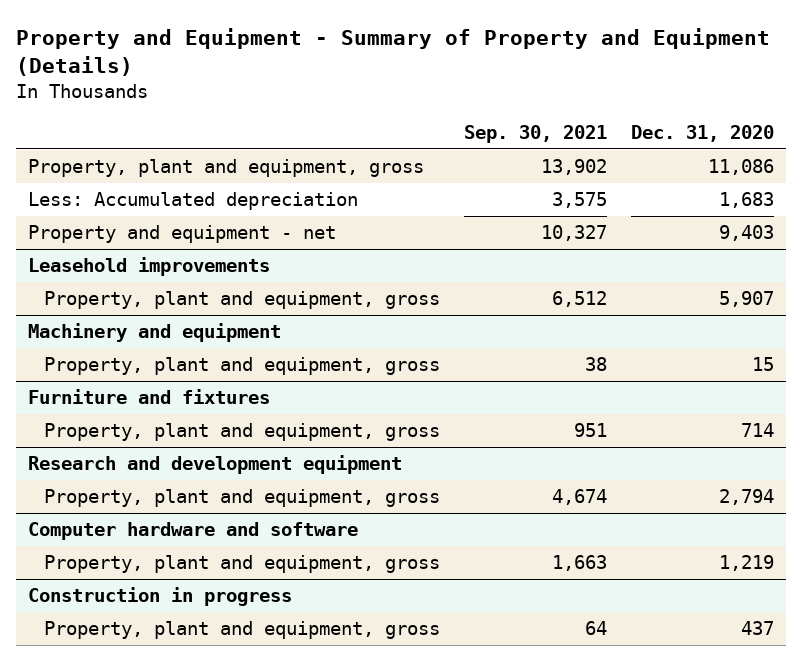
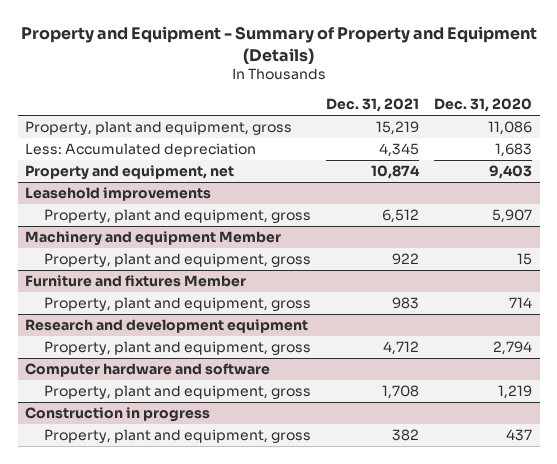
- | Sep. 30, 2021 | Dec. 31, 2020
+ | Dec. 31, 2021 | Dec. 31, 2020
- Property and equipment - net | 10,327 | 9,403
+ Property and equipment, net | 10,874 | 9,403
- Machinery and equipment
+ Machinery and equipment Member
- Furniture and fixtures
+ Furniture and fixtures Member

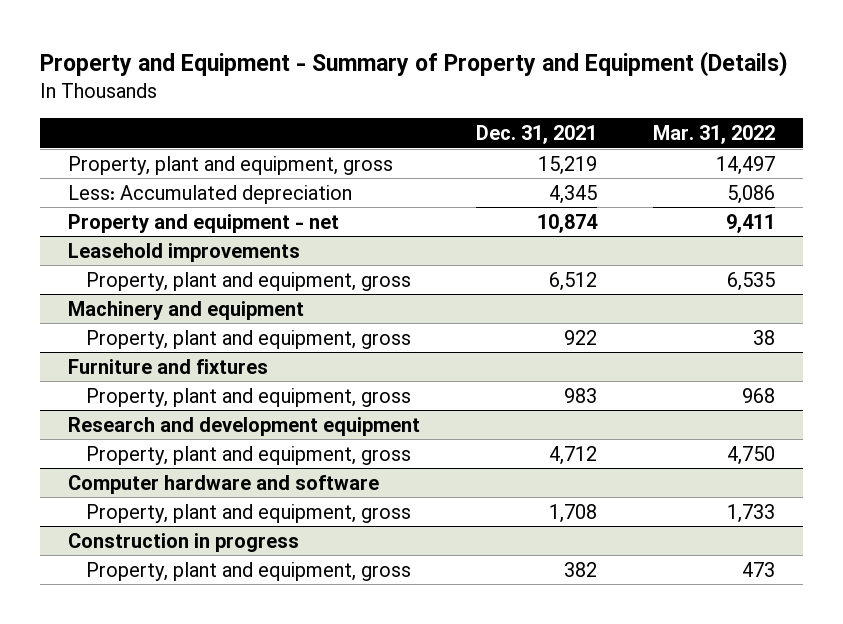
- | Dec. 31, 2021 | Dec. 31, 2020
+ | Dec. 31, 2021 | Mar. 31, 2022
- Property and equipment, net | 10,874 | 9,403
+ Property and equipment - net | 10,874 | 9,411
- Machinery and equipment Member
+ Machinery and equipment
- Furniture and fixtures Member
+ Furniture and fixtures

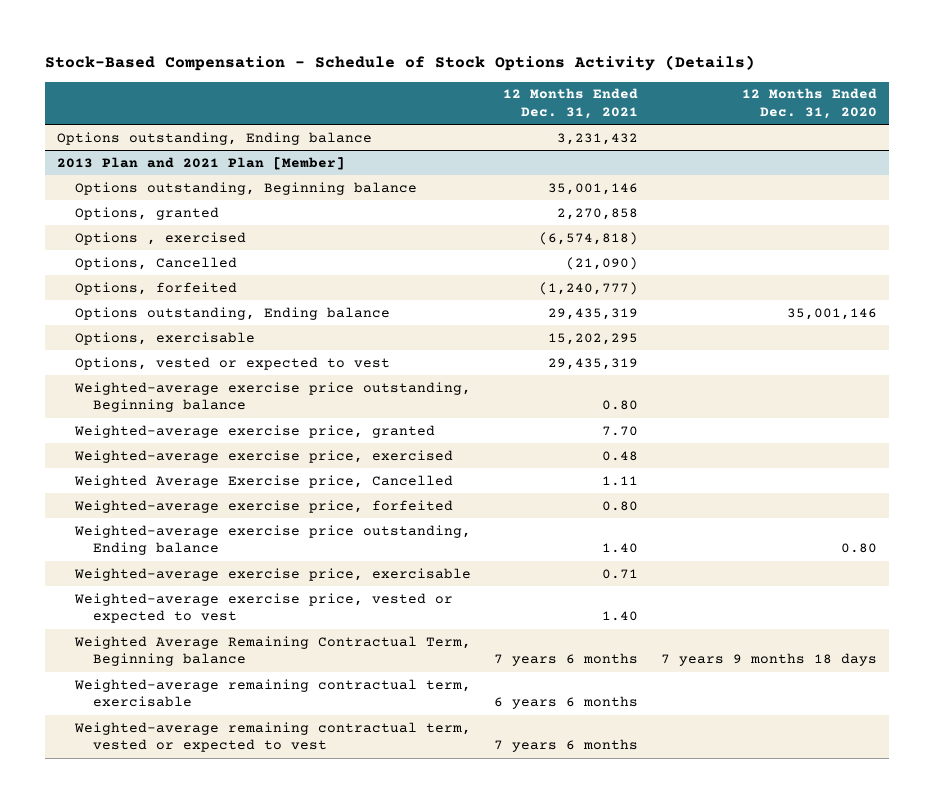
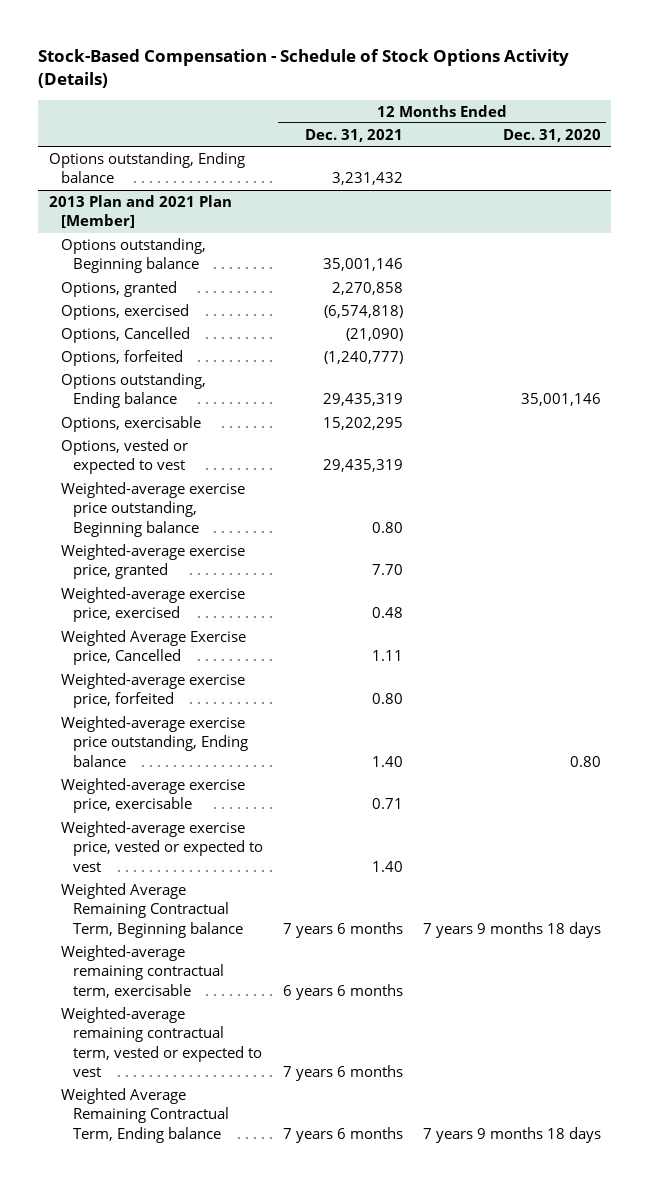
@ 2013 Plan and 2021 Plan [Member]
- Options , exercised | (6,574,818) |
+ Options, exercised | (6,574,818) |
+ Weighted Average Remaining Contractual Term, Ending balance | 7 years 6 months | 7 years 9 months 18 days

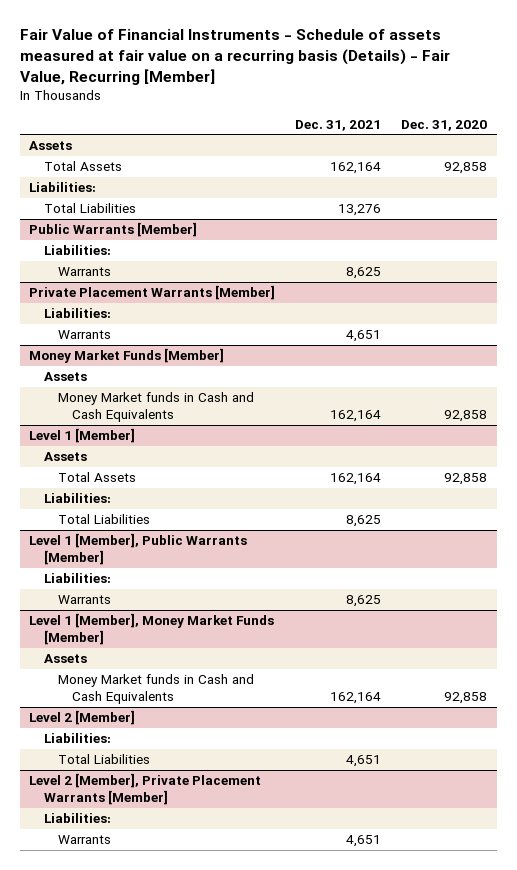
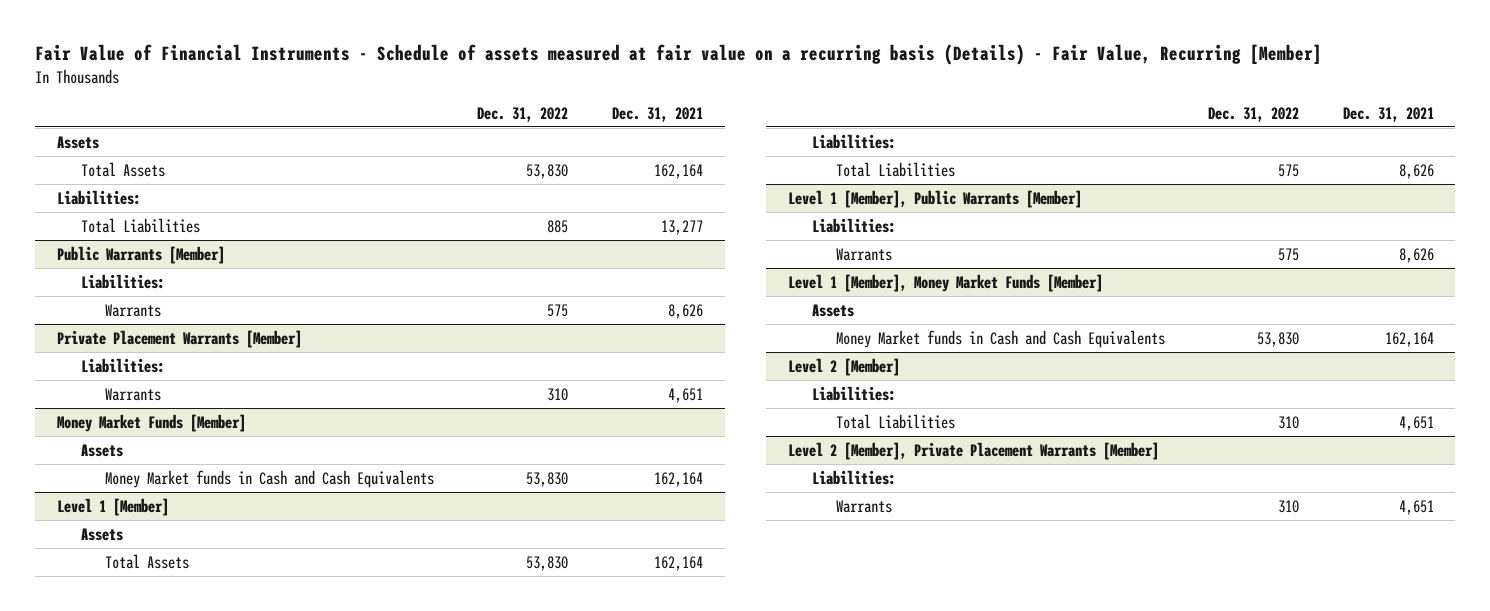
- | Dec. 31, 2021 | Dec. 31, 2020
+ | Dec. 31, 2022 | Dec. 31, 2021
- Total Liabilities | 13,276 |
+ Total Liabilities | 885 | 13,277
@ Public Warrants [Member]
- Warrants | 8,625 |
+ Warrants | 575 | 8,626
@ Level 1 [Member]
- Total Liabilities | 8,625 |
+ Total Liabilities | 575 | 8,626
@ Level 1 [Member], Public Warrants [Member]
- Warrants | 8,625 |
+ Warrants | 575 | 8,626

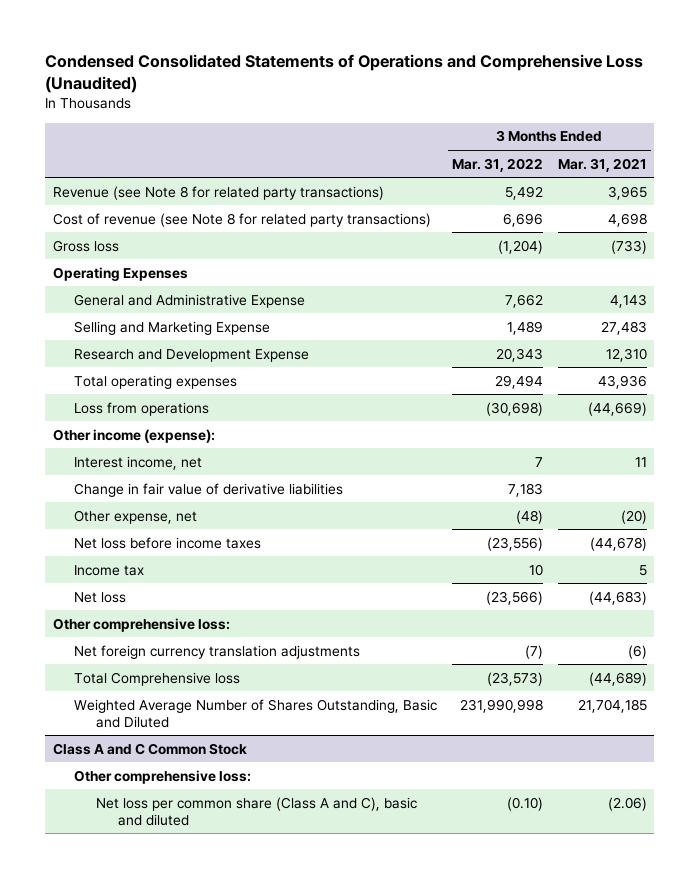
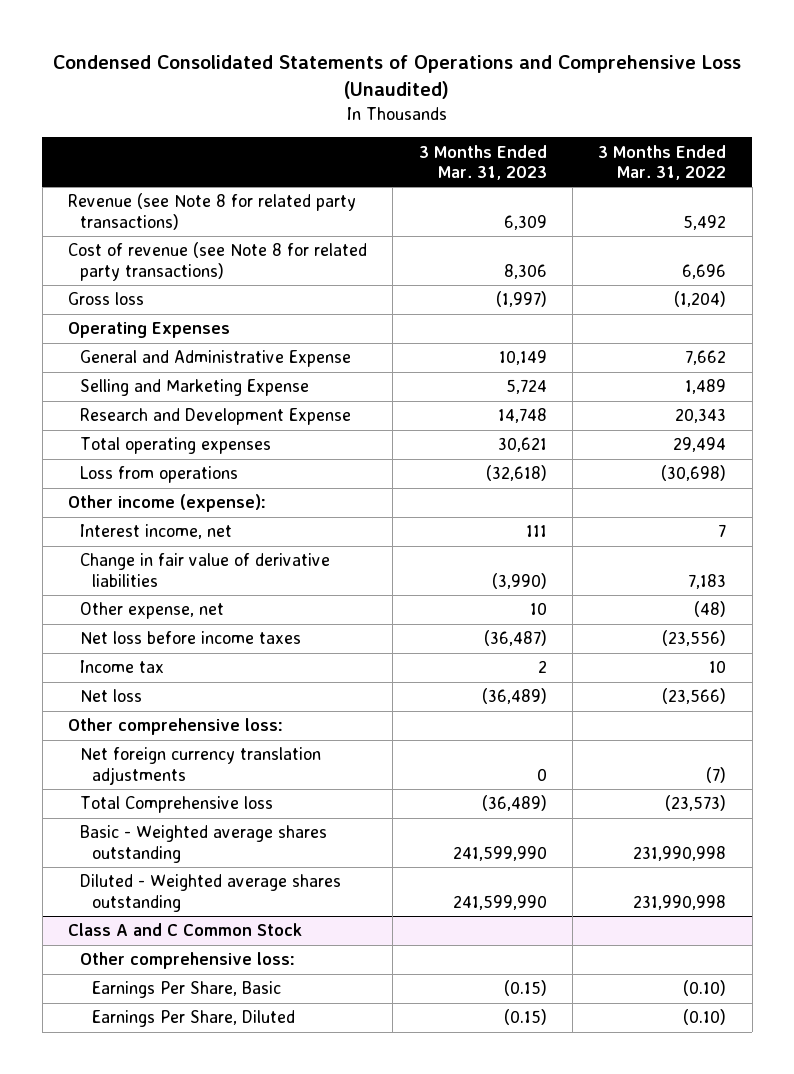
- | 3 Months Ended Mar. 31, 2022 | 3 Months Ended Mar. 31, 2021
+ | 3 Months Ended Mar. 31, 2023 | 3 Months Ended Mar. 31, 2022
- Weighted Average Number of Shares Outstanding, Basic and Diluted | 231,990,998 | 21,704,185
+ Basic - Weighted average shares outstanding | 241,599,990 | 231,990,998
+ Diluted - Weighted average shares outstanding | 241,599,990 | 231,990,998
@ Class A and C Common Stock
- Net loss per common share (Class A and C), basic and diluted | (0.10) | (2.06)
+ Earnings Per Share, Basic | (0.15) | (0.10)
+ Earnings Per Share, Diluted | (0.15) | (0.10)

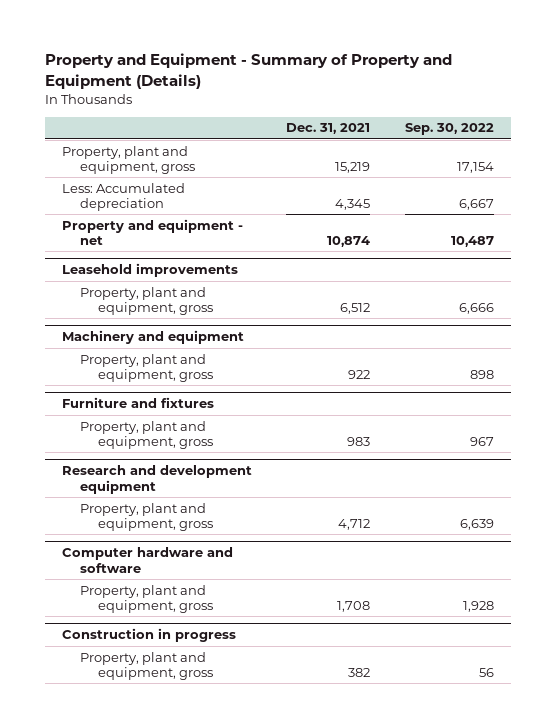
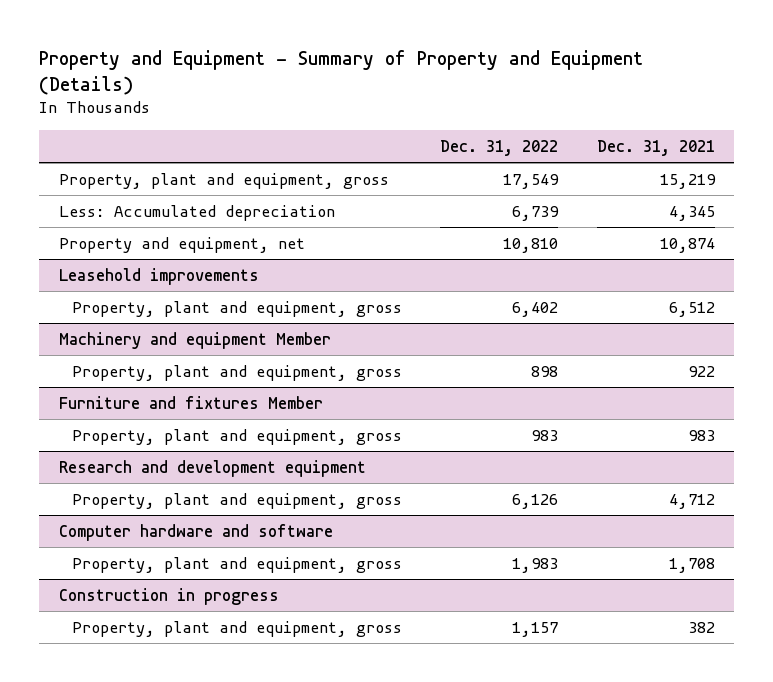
- | Dec. 31, 2021 | Sep. 30, 2022
+ | Dec. 31, 2022 | Dec. 31, 2021
- Property and equipment - net | 10,874 | 10,487
+ Property and equipment, net | 10,810 | 10,874
- Machinery and equipment
+ Machinery and equipment Member
- Furniture and fixtures
+ Furniture and fixtures Member

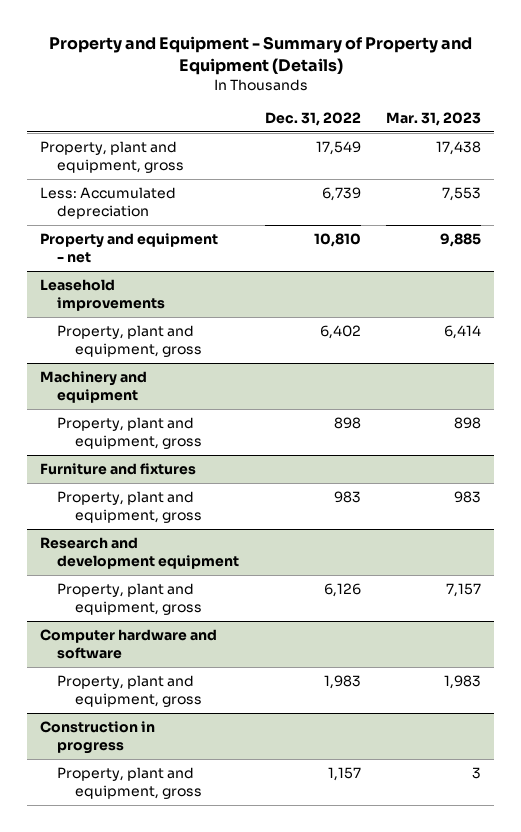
- | Dec. 31, 2022 | Dec. 31, 2021
+ | Dec. 31, 2022 | Mar. 31, 2023
- Property and equipment, net | 10,810 | 10,874
+ Property and equipment - net | 10,810 | 9,885
- Machinery and equipment Member
+ Machinery and equipment
- Furniture and fixtures Member
+ Furniture and fixtures

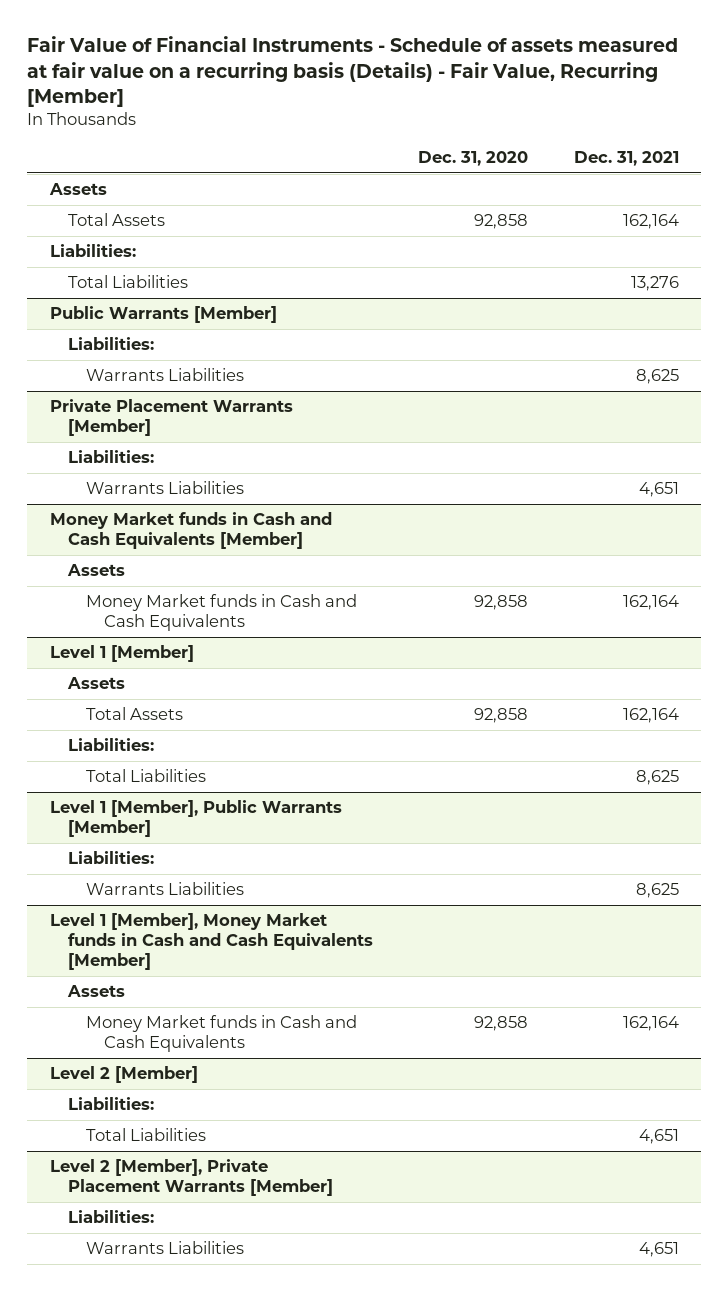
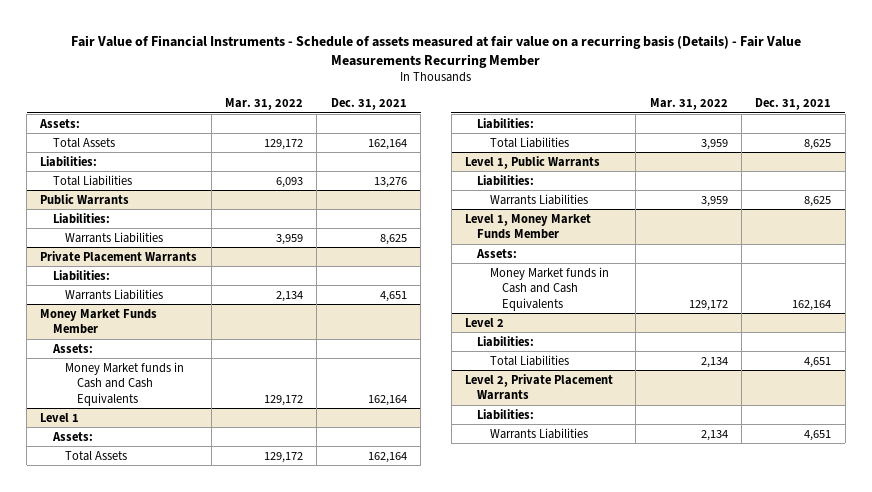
- Fair Value of Financial Instruments - Schedule of assets measured at fair value on a recurring basis (Details) - Fair Value, Recurring [Member]
+ Fair Value of Financial Instruments - Schedule of assets measured at fair value on a recurring basis (Details) - Fair Value Measurements Recurring Member
- | Dec. 31, 2020 | Dec. 31, 2021
+ | Mar. 31, 2022 | Dec. 31, 2021
- Assets
+ Assets:
- Public Warrants [Member]
+ Public Warrants
- Private Placement Warrants [Member]
+ Private Placement Warrants
- Money Market funds in Cash and Cash Equivalents [Member]
- Assets
+ Money Market Funds Member
+ Assets:
- Level 1 [Member]
- Assets
+ Level 1
+ Assets:
- Level 1 [Member], Public Warrants [Member]
+ Level 1, Public Warrants
- Level 1 [Member], Money Market funds in Cash and Cash Equivalents [Member]
- Assets
+ Level 1, Money Market Funds Member
+ Assets:
- Level 2 [Member]
+ Level 2
- Level 2 [Member], Private Placement Warrants [Member]
+ Level 2, Private Placement Warrants

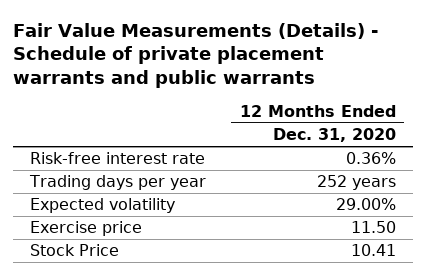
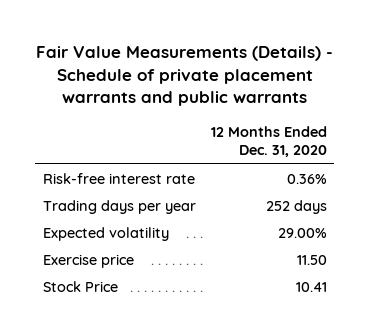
- Trading days per year | 252 years
+ Trading days per year | 252 days

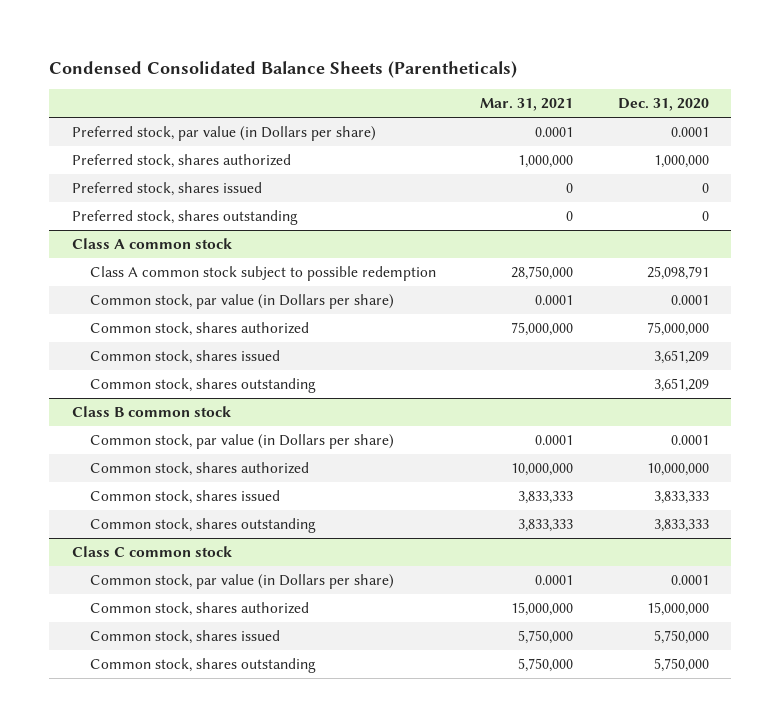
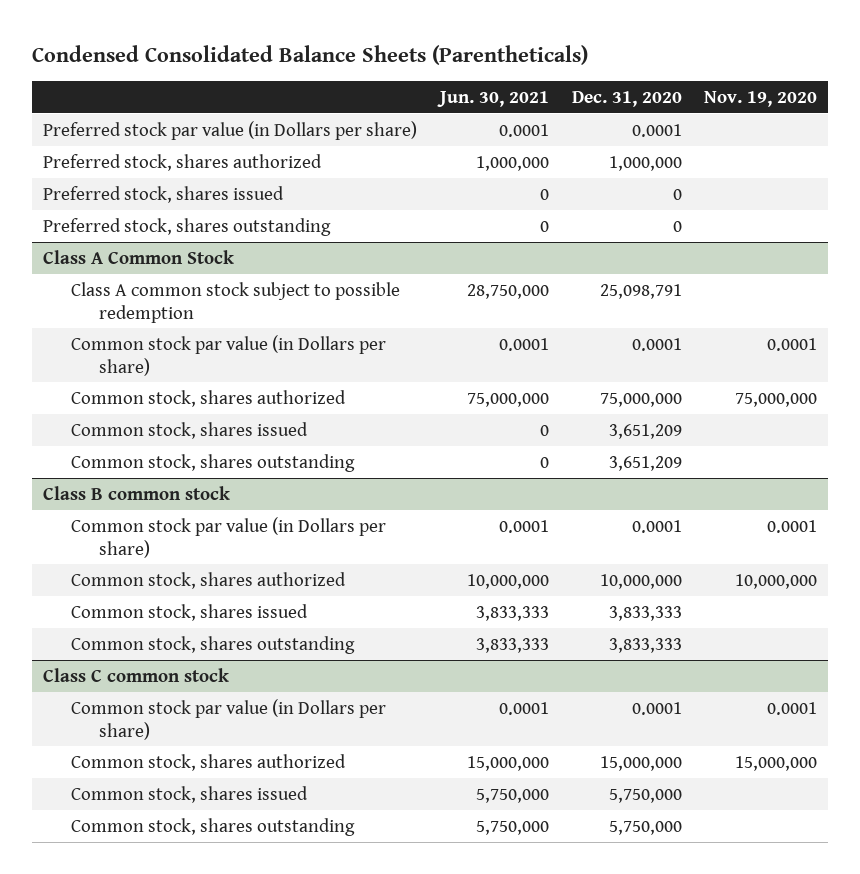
- | Mar. 31, 2021 | Dec. 31, 2020
+ | Jun. 30, 2021 | Dec. 31, 2020 | Nov. 19, 2020
- Preferred stock, par value (in Dollars per share) | 0.0001 | 0.0001
+ Preferred stock par value (in Dollars per share) | 0.0001 | 0.0001 |
- Class A common stock
+ Class A Common Stock
- Common stock, par value (in Dollars per share) | 0.0001 | 0.0001
+ Common stock par value (in Dollars per share) | 0.0001 | 0.0001 | 0.0001
@ Class B common stock
- Common stock, par value (in Dollars per share) | 0.0001 | 0.0001
+ Common stock par value (in Dollars per share) | 0.0001 | 0.0001 | 0.0001
@ Class C common stock
- Common stock, par value (in Dollars per share) | 0.0001 | 0.0001
+ Common stock par value (in Dollars per share) | 0.0001 | 0.0001 | 0.0001

